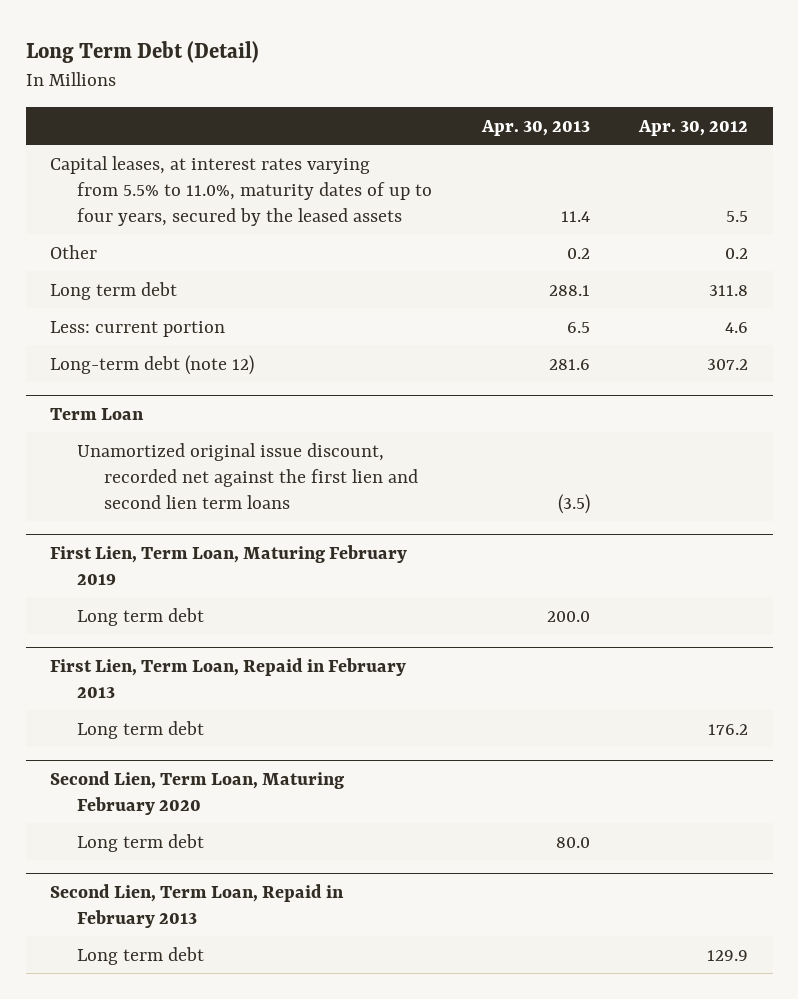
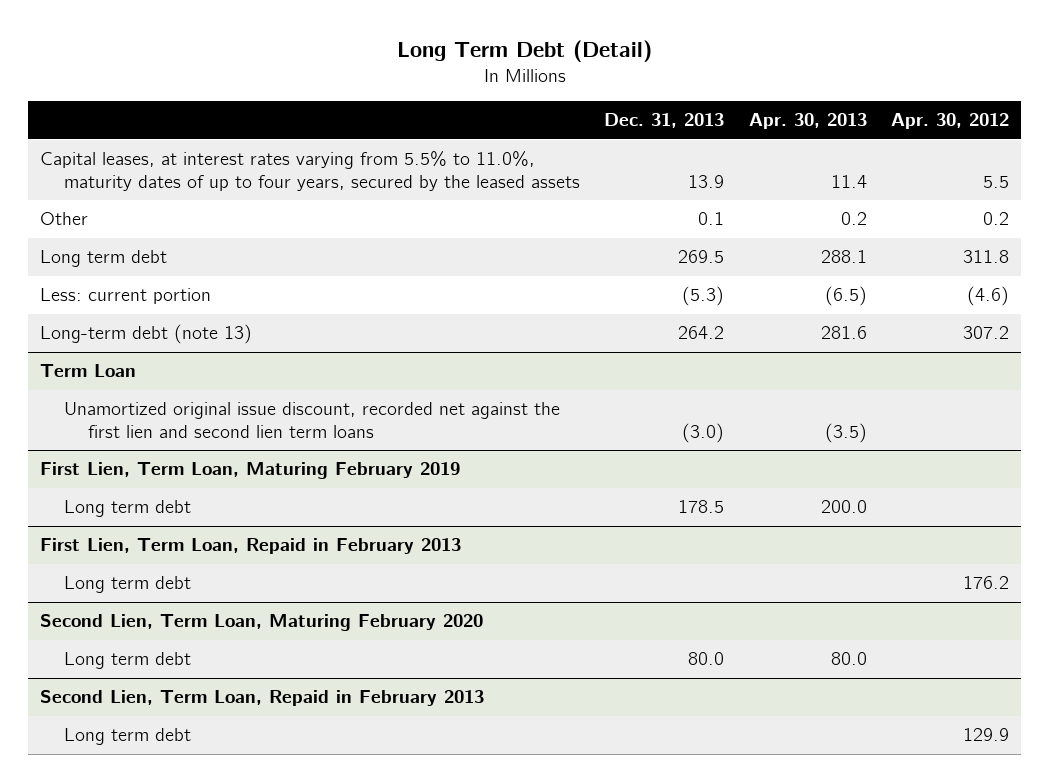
- | Apr. 30, 2013 | Apr. 30, 2012
+ | Dec. 31, 2013 | Apr. 30, 2013 | Apr. 30, 2012
- Less: current portion | 6.5 | 4.6
- Long-term debt (note 12) | 281.6 | 307.2
+ Less: current portion | (5.3) | (6.5) | (4.6)
+ Long-term debt (note 13) | 264.2 | 281.6 | 307.2

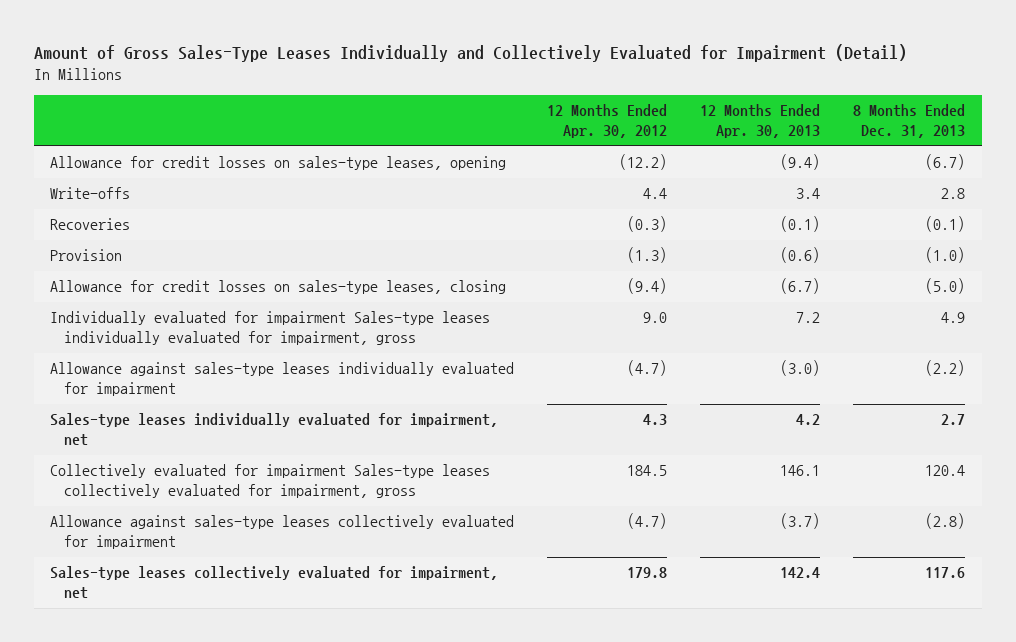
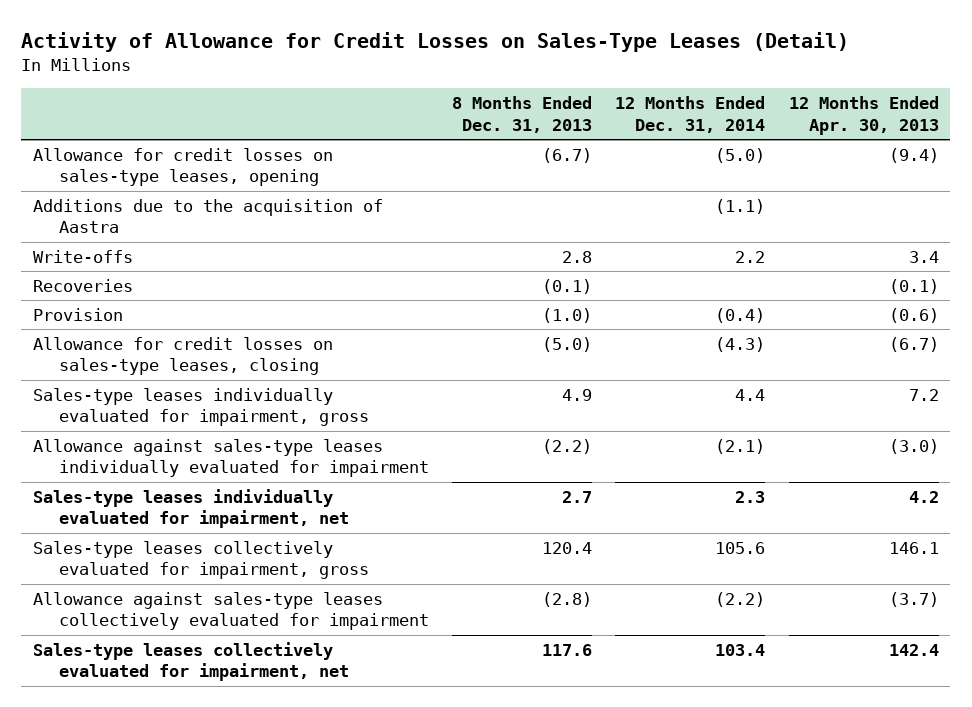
- Amount of Gross Sales-Type Leases Individually and Collectively Evaluated for Impairment (Detail)
+ Activity of Allowance for Credit Losses on Sales-Type Leases (Detail)
- | 12 Months Ended Apr. 30, 2012 | 12 Months Ended Apr. 30, 2013 | 8 Months Ended Dec. 31, 2013
+ | 8 Months Ended Dec. 31, 2013 | 12 Months Ended Dec. 31, 2014 | 12 Months Ended Apr. 30, 2013
+ Additions due to the acquisition of Aastra | | (1.1) |
- Individually evaluated for impairment Sales-type leases individually evaluated for impairment, gross | 9.0 | 7.2 | 4.9
+ Sales-type leases individually evaluated for impairment, gross | 4.9 | 4.4 | 7.2
- Collectively evaluated for impairment Sales-type leases collectively evaluated for impairment, gross | 184.5 | 146.1 | 120.4
+ Sales-type leases collectively evaluated for impairment, gross | 120.4 | 105.6 | 146.1

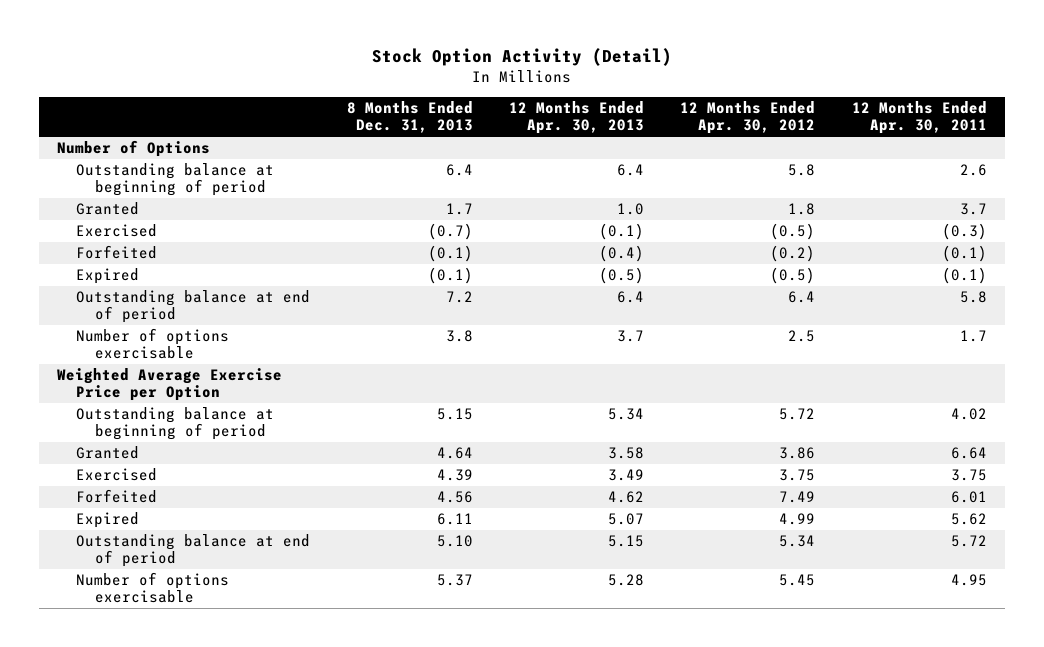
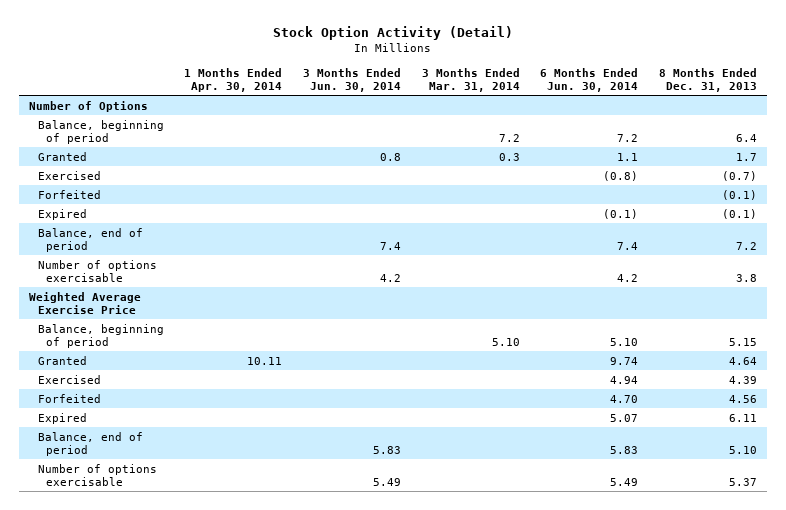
- | 8 Months Ended Dec. 31, 2013 | 12 Months Ended Apr. 30, 2013 | 12 Months Ended Apr. 30, 2012 | 12 Months Ended Apr. 30, 2011
+ | 1 Months Ended Apr. 30, 2014 | 3 Months Ended Jun. 30, 2014 | 3 Months Ended Mar. 31, 2014 | 6 Months Ended Jun. 30, 2014 | 8 Months Ended Dec. 31, 2013
- Outstanding balance at beginning of period | 6.4 | 6.4 | 5.8 | 2.6
+ Balance, beginning of period | | | 7.2 | 7.2 | 6.4
- Outstanding balance at end of period | 7.2 | 6.4 | 6.4 | 5.8
+ Balance, end of period | | 7.4 | | 7.4 | 7.2
- Weighted Average Exercise Price per Option
- Outstanding balance at beginning of period | 5.15 | 5.34 | 5.72 | 4.02
+ Weighted Average Exercise Price
+ Balance, beginning of period | | | 5.10 | 5.10 | 5.15
- Outstanding balance at end of period | 5.10 | 5.15 | 5.34 | 5.72
+ Balance, end of period | | 5.83 | | 5.83 | 5.10

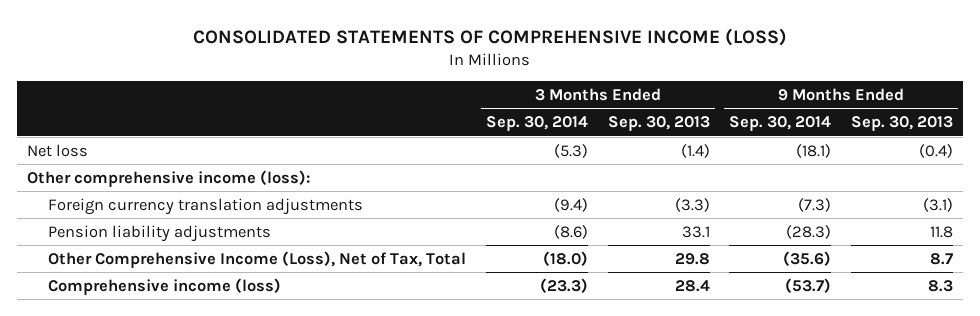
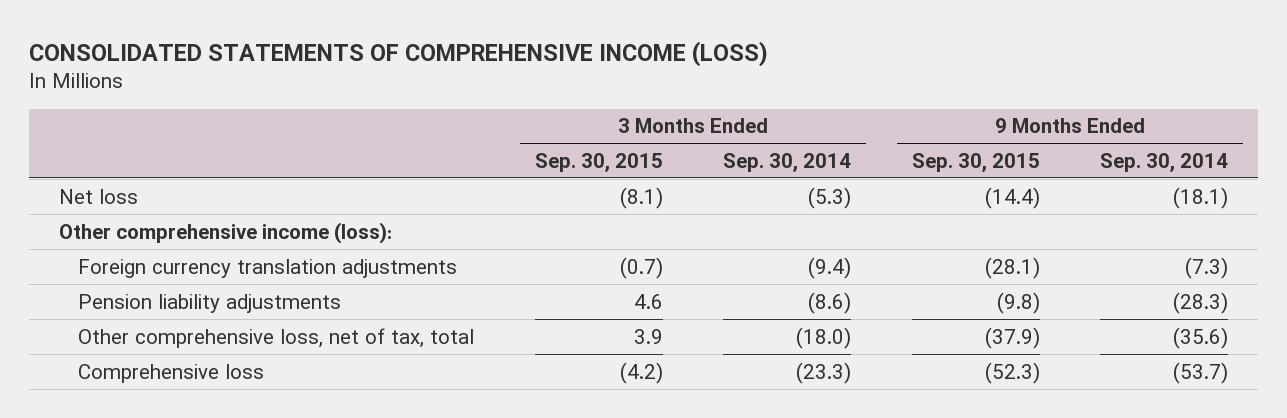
- | 3 Months Ended Sep. 30, 2014 | 3 Months Ended Sep. 30, 2013 | 9 Months Ended Sep. 30, 2014 | 9 Months Ended Sep. 30, 2013
+ | 3 Months Ended Sep. 30, 2015 | 3 Months Ended Sep. 30, 2014 | 9 Months Ended Sep. 30, 2015 | 9 Months Ended Sep. 30, 2014
- Other Comprehensive Income (Loss), Net of Tax, Total | (18.0) | 29.8 | (35.6) | 8.7
- Comprehensive income (loss) | (23.3) | 28.4 | (53.7) | 8.3
+ Other comprehensive loss, net of tax, total | 3.9 | (18.0) | (37.9) | (35.6)
+ Comprehensive loss | (4.2) | (23.3) | (52.3) | (53.7)

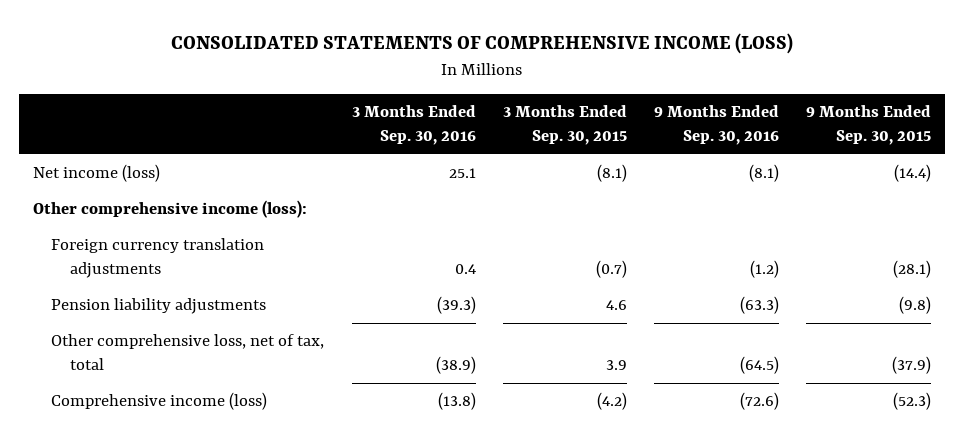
- | 3 Months Ended Sep. 30, 2015 | 3 Months Ended Sep. 30, 2014 | 9 Months Ended Sep. 30, 2015 | 9 Months Ended Sep. 30, 2014
+ | 3 Months Ended Sep. 30, 2016 | 3 Months Ended Sep. 30, 2015 | 9 Months Ended Sep. 30, 2016 | 9 Months Ended Sep. 30, 2015
- Net loss | (8.1) | (5.3) | (14.4) | (18.1)
+ Net income (loss) | 25.1 | (8.1) | (8.1) | (14.4)
- Comprehensive loss | (4.2) | (23.3) | (52.3) | (53.7)
+ Comprehensive income (loss) | (13.8) | (4.2) | (72.6) | (52.3)

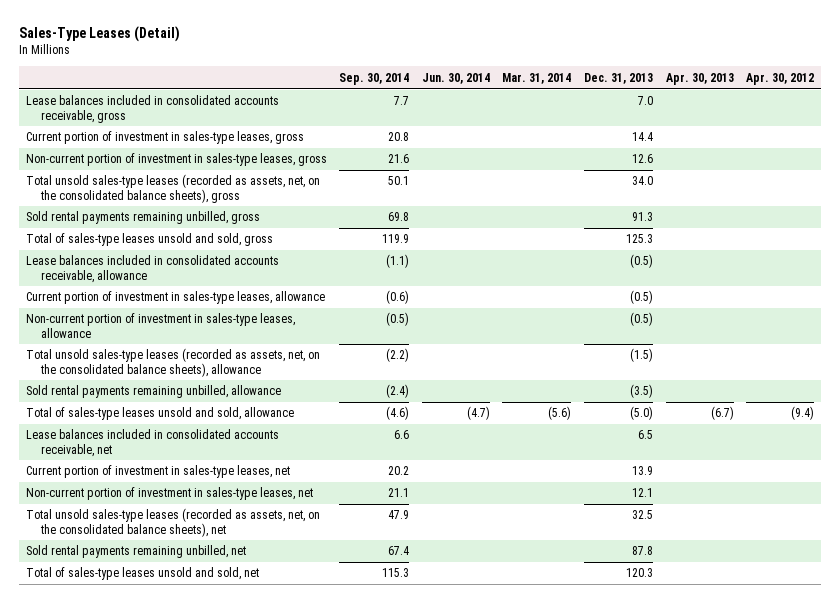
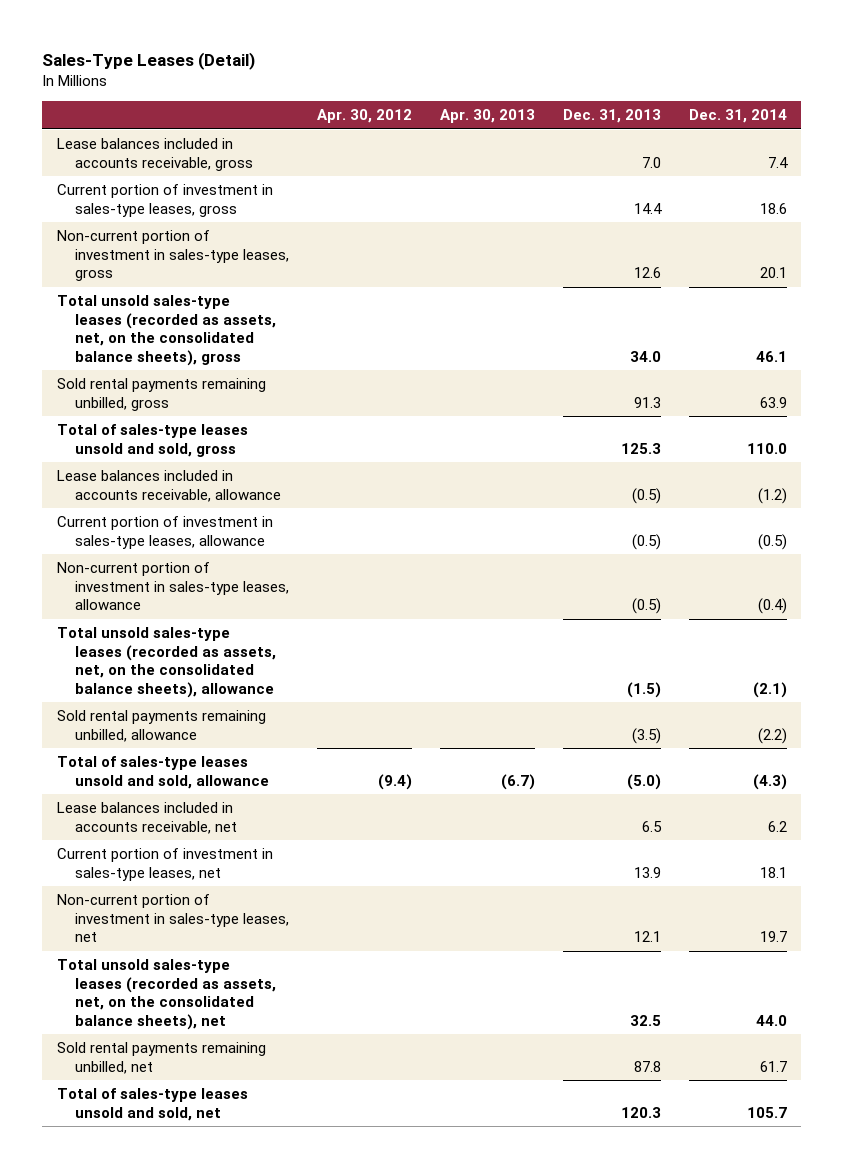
- | Sep. 30, 2014 | Jun. 30, 2014 | Mar. 31, 2014 | Dec. 31, 2013 | Apr. 30, 2013 | Apr. 30, 2012
+ | Apr. 30, 2012 | Apr. 30, 2013 | Dec. 31, 2013 | Dec. 31, 2014
- Lease balances included in consolidated accounts receivable, gross | 7.7 | | | 7.0 | |
+ Lease balances included in accounts receivable, gross | | | 7.0 | 7.4
- Lease balances included in consolidated accounts receivable, allowance | (1.1) | | | (0.5) | |
+ Lease balances included in accounts receivable, allowance | | | (0.5) | (1.2)
- Lease balances included in consolidated accounts receivable, net | 6.6 | | | 6.5 | |
+ Lease balances included in accounts receivable, net | | | 6.5 | 6.2

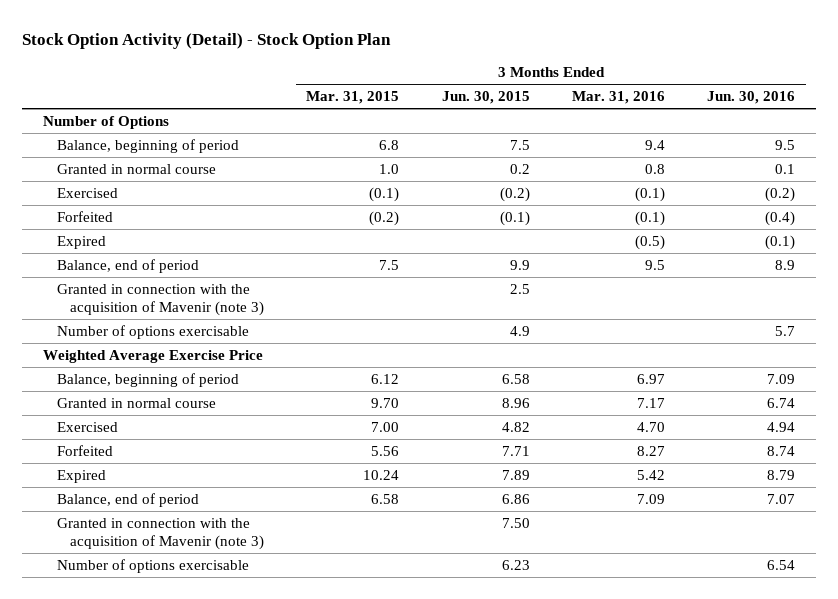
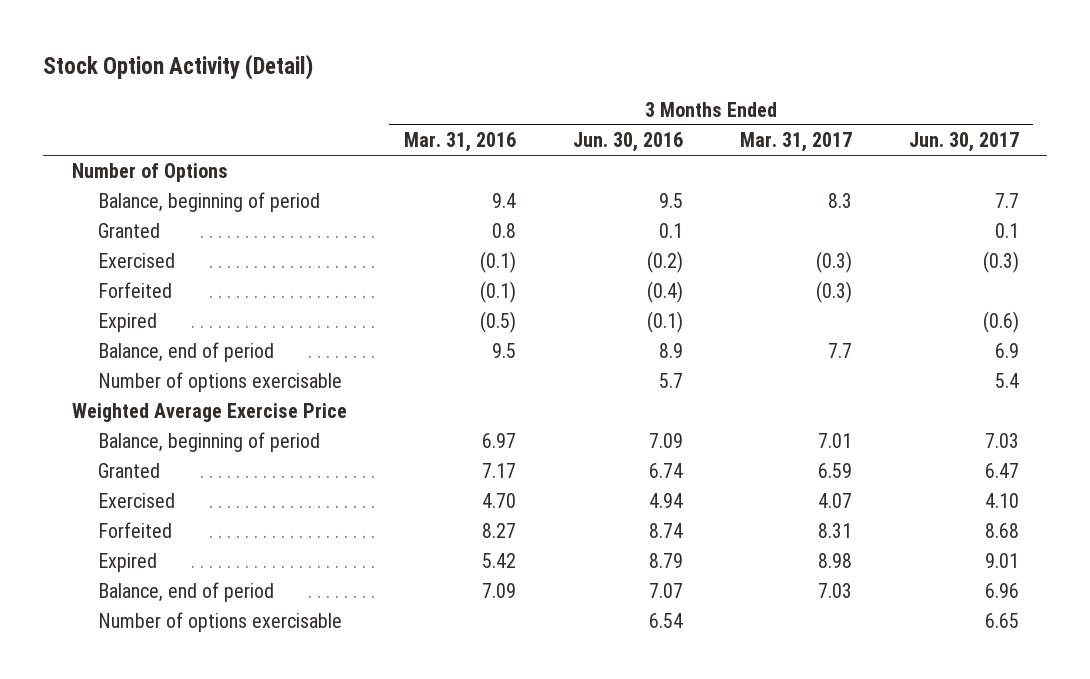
- Stock Option Activity (Detail) - Stock Option Plan
+ Stock Option Activity (Detail)
- | 3 Months Ended Mar. 31, 2015 | 3 Months Ended Jun. 30, 2015 | 3 Months Ended Mar. 31, 2016 | 3 Months Ended Jun. 30, 2016
+ | 3 Months Ended Mar. 31, 2016 | 3 Months Ended Jun. 30, 2016 | 3 Months Ended Mar. 31, 2017 | 3 Months Ended Jun. 30, 2017
- Granted in normal course | 1.0 | 0.2 | 0.8 | 0.1
+ Granted | 0.8 | 0.1 | | 0.1
- Granted in connection with the acquisition of Mavenir (note 3) | | 2.5 | |
- Granted in normal course | 9.70 | 8.96 | 7.17 | 6.74
+ Granted | 7.17 | 6.74 | 6.59 | 6.47
- Granted in connection with the acquisition of Mavenir (note 3) | | 7.50 | |

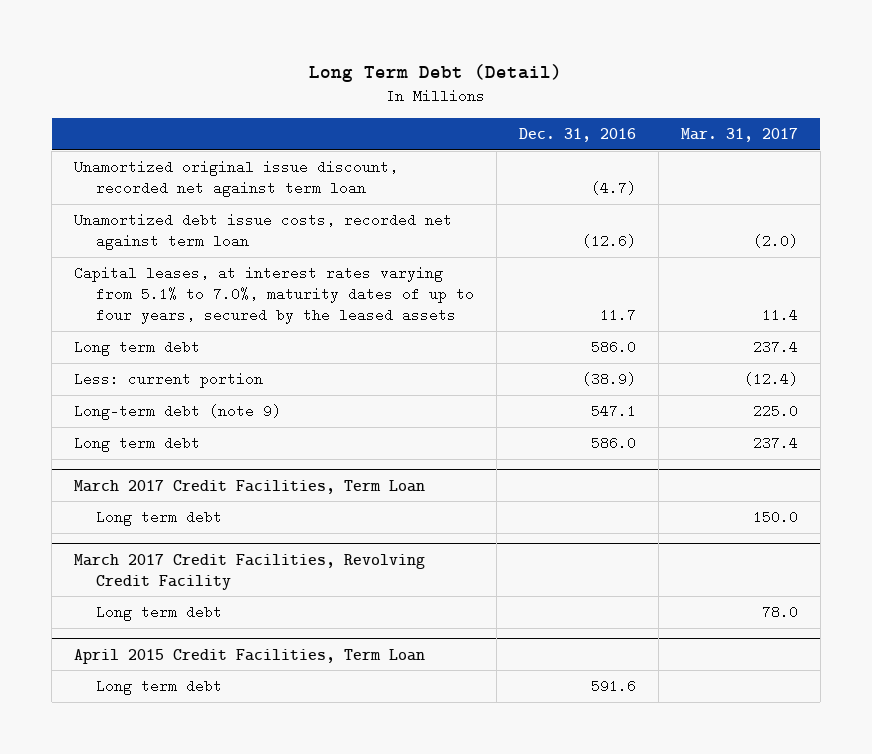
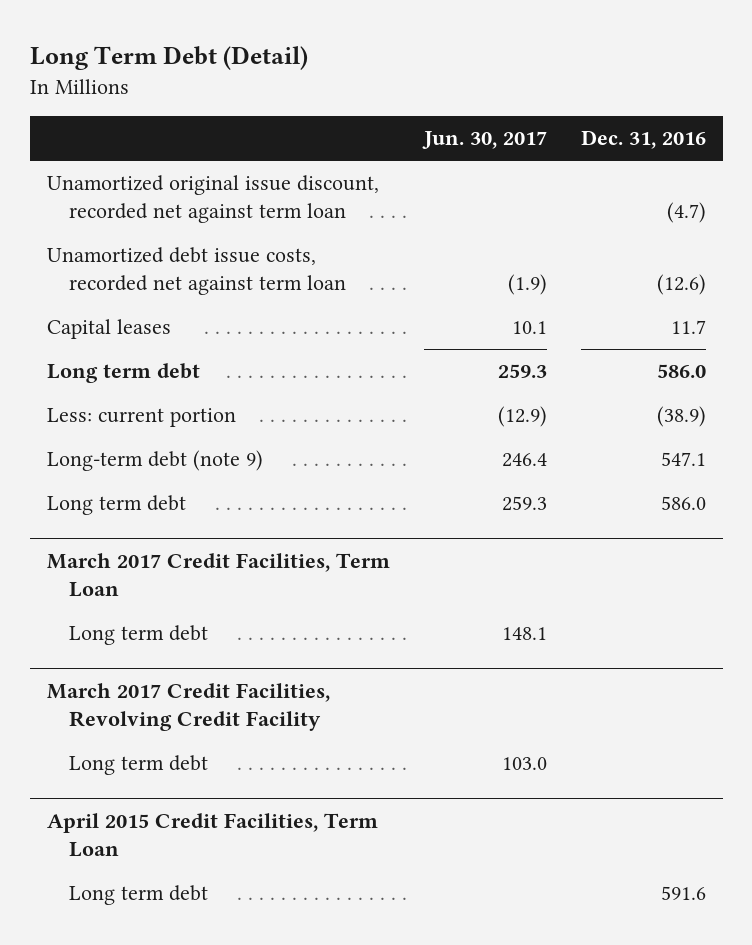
- | Dec. 31, 2016 | Mar. 31, 2017
+ | Jun. 30, 2017 | Dec. 31, 2016
- Capital leases, at interest rates varying from 5.1% to 7.0%, maturity dates of up to four years, secured by the leased assets | 11.7 | 11.4
+ Capital leases | 10.1 | 11.7

